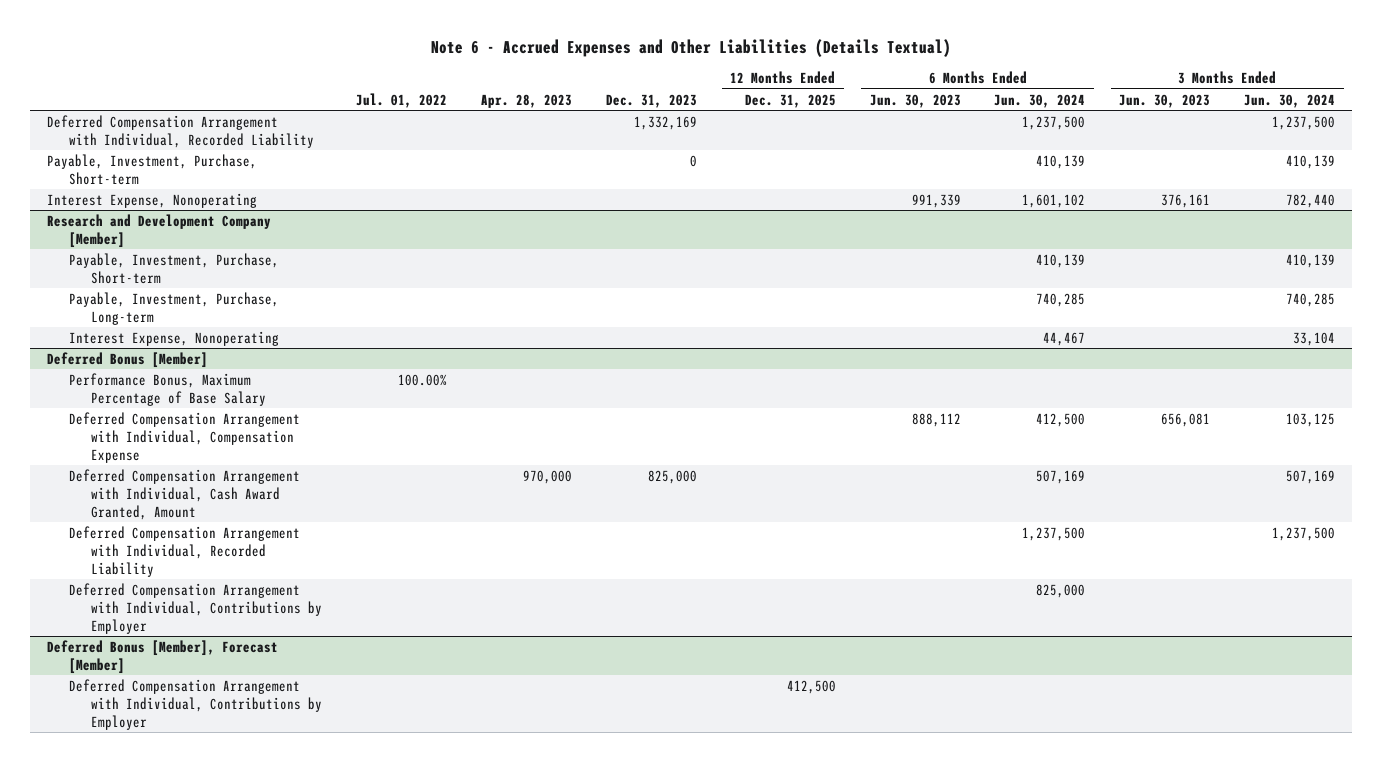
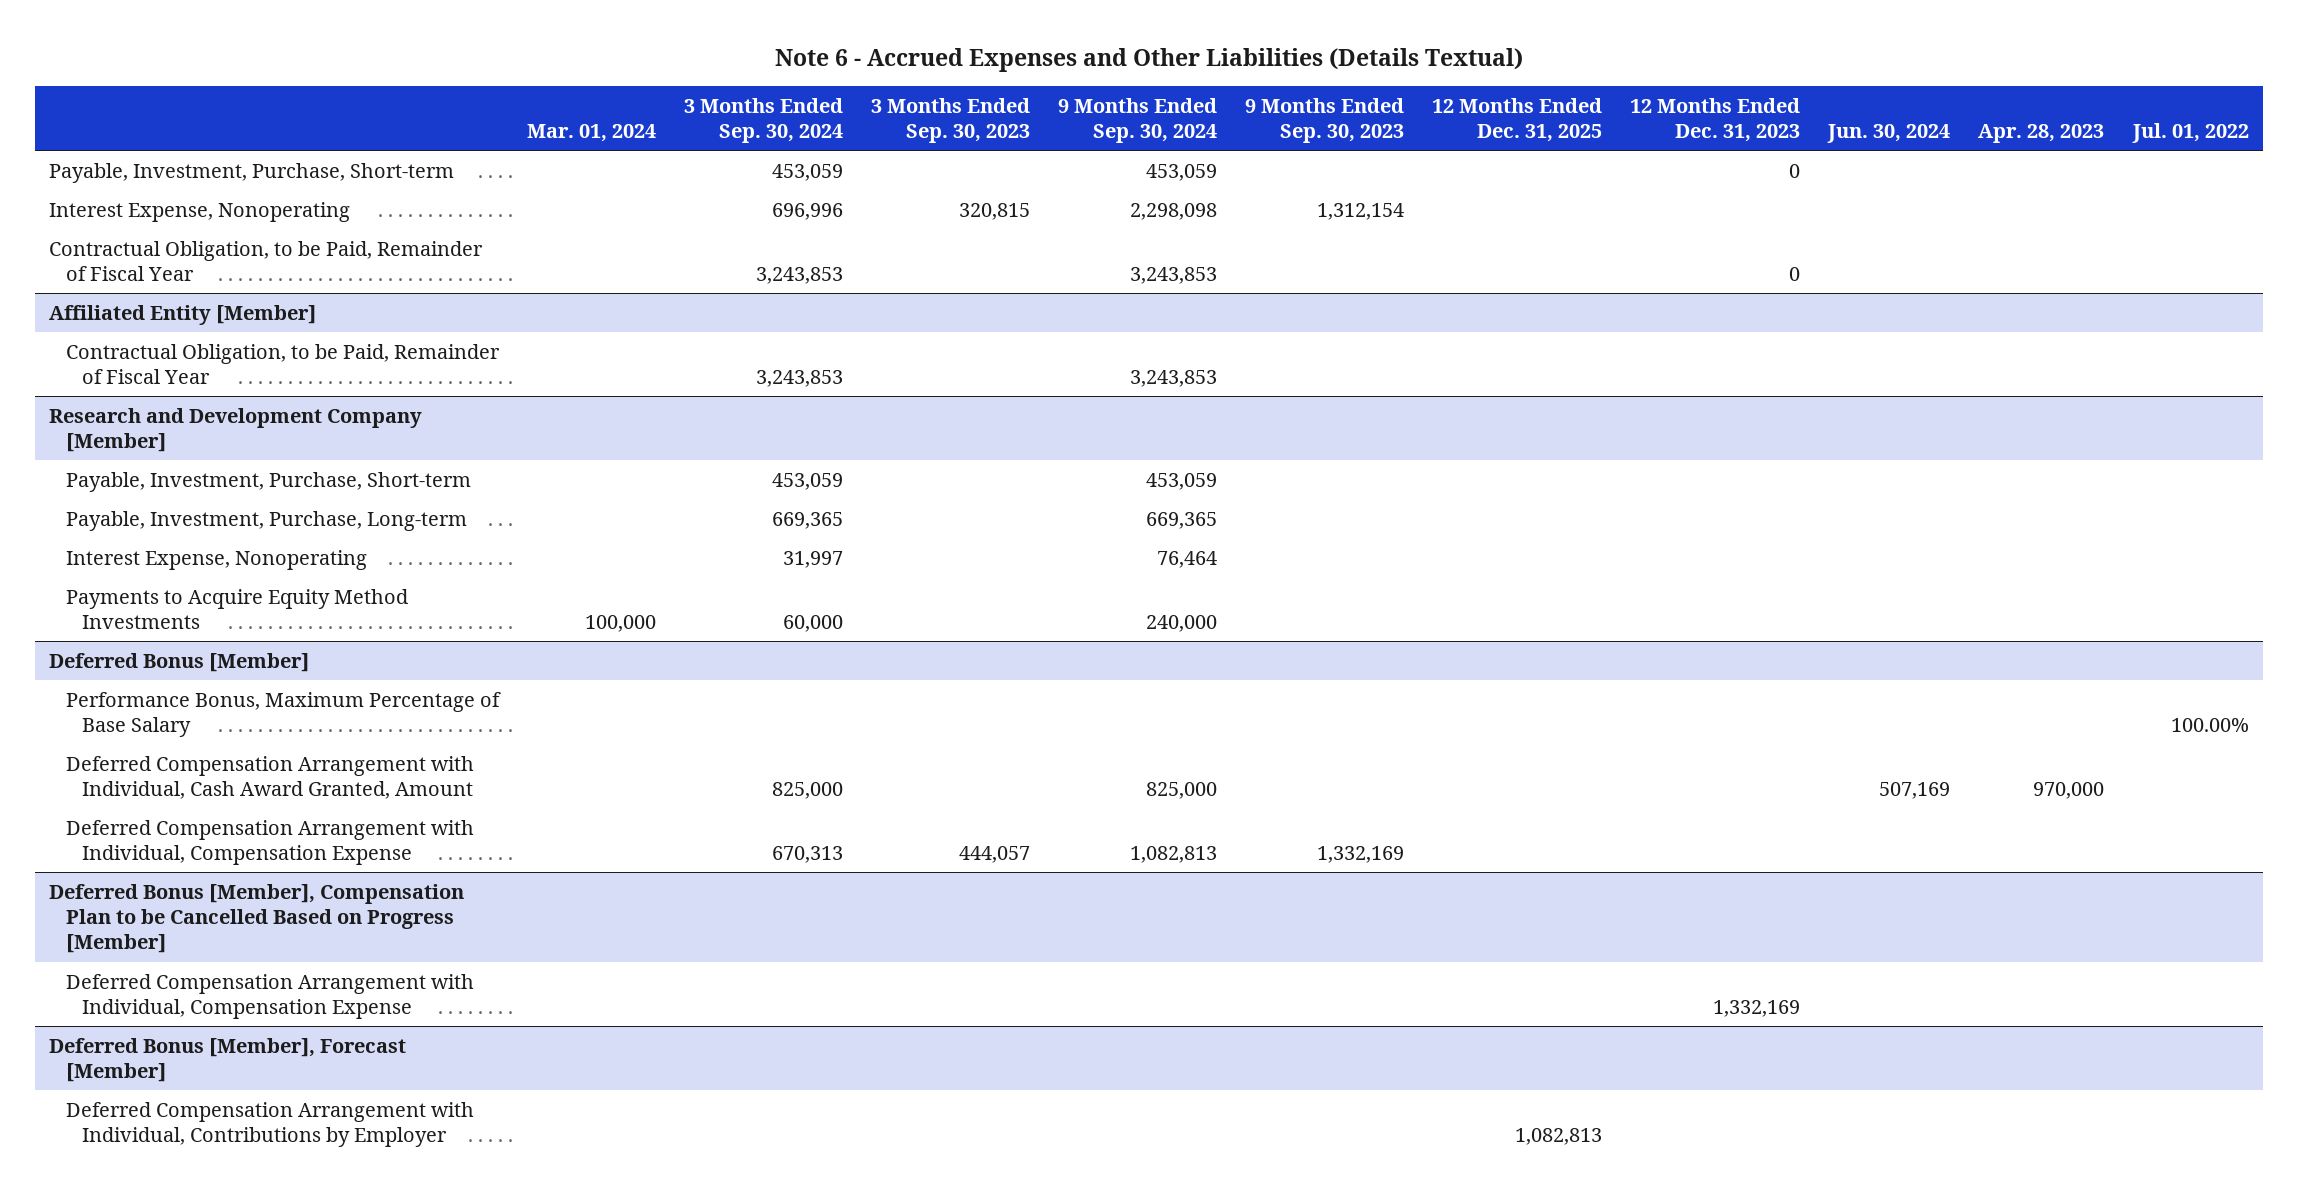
- | Jul. 01, 2022 | Apr. 28, 2023 | Dec. 31, 2023 | 12 Months Ended Dec. 31, 2025 | 6 Months Ended Jun. 30, 2023 | 6 Months Ended Jun. 30, 2024 | 3 Months Ended Jun. 30, 2023 | 3 Months Ended Jun. 30, 2024
+ | Mar. 01, 2024 | 3 Months Ended Sep. 30, 2024 | 3 Months Ended Sep. 30, 2023 | 9 Months Ended Sep. 30, 2024 | 9 Months Ended Sep. 30, 2023 | 12 Months Ended Dec. 31, 2025 | 12 Months Ended Dec. 31, 2023 | Jun. 30, 2024 | Apr. 28, 2023 | Jul. 01, 2022
- Deferred Compensation Arrangement with Individual, Recorded Liability | | | 1,332,169 | | | 1,237,500 | | 1,237,500
+ Contractual Obligation, to be Paid, Remainder of Fiscal Year | | 3,243,853 | | 3,243,853 | | | 0 | | |
+ Affiliated Entity [Member]
+ Contractual Obligation, to be Paid, Remainder of Fiscal Year | | 3,243,853 | | 3,243,853 | | | | | |
@ Research and Development Company [Member]
+ Payments to Acquire Equity Method Investments | 100,000 | 60,000 | | 240,000 | | | | | |
@ Deferred Bonus [Member]
- Deferred Compensation Arrangement with Individual, Recorded Liability | | | | | | 1,237,500 | | 1,237,500
- Deferred Compensation Arrangement with Individual, Contributions by Employer | | | | | | 825,000 | |
moved down: Deferred Compensation Arrangement with Individual, Compensation Expense | | 670,313 | 444,057 | 1,082,813 | 1,332,169 | | | | |
+ Deferred Bonus [Member], Compensation Plan to be Cancelled Based on Progress [Member]
+ Deferred Compensation Arrangement with Individual, Compensation Expense | | | | | | | 1,332,169 | | |
@ Deferred Bonus [Member], Forecast [Member]
- Deferred Compensation Arrangement with Individual, Contributions by Employer | | | | 412,500 | | | |
+ Deferred Compensation Arrangement with Individual, Contributions by Employer | | | | | | 1,082,813 | | | |

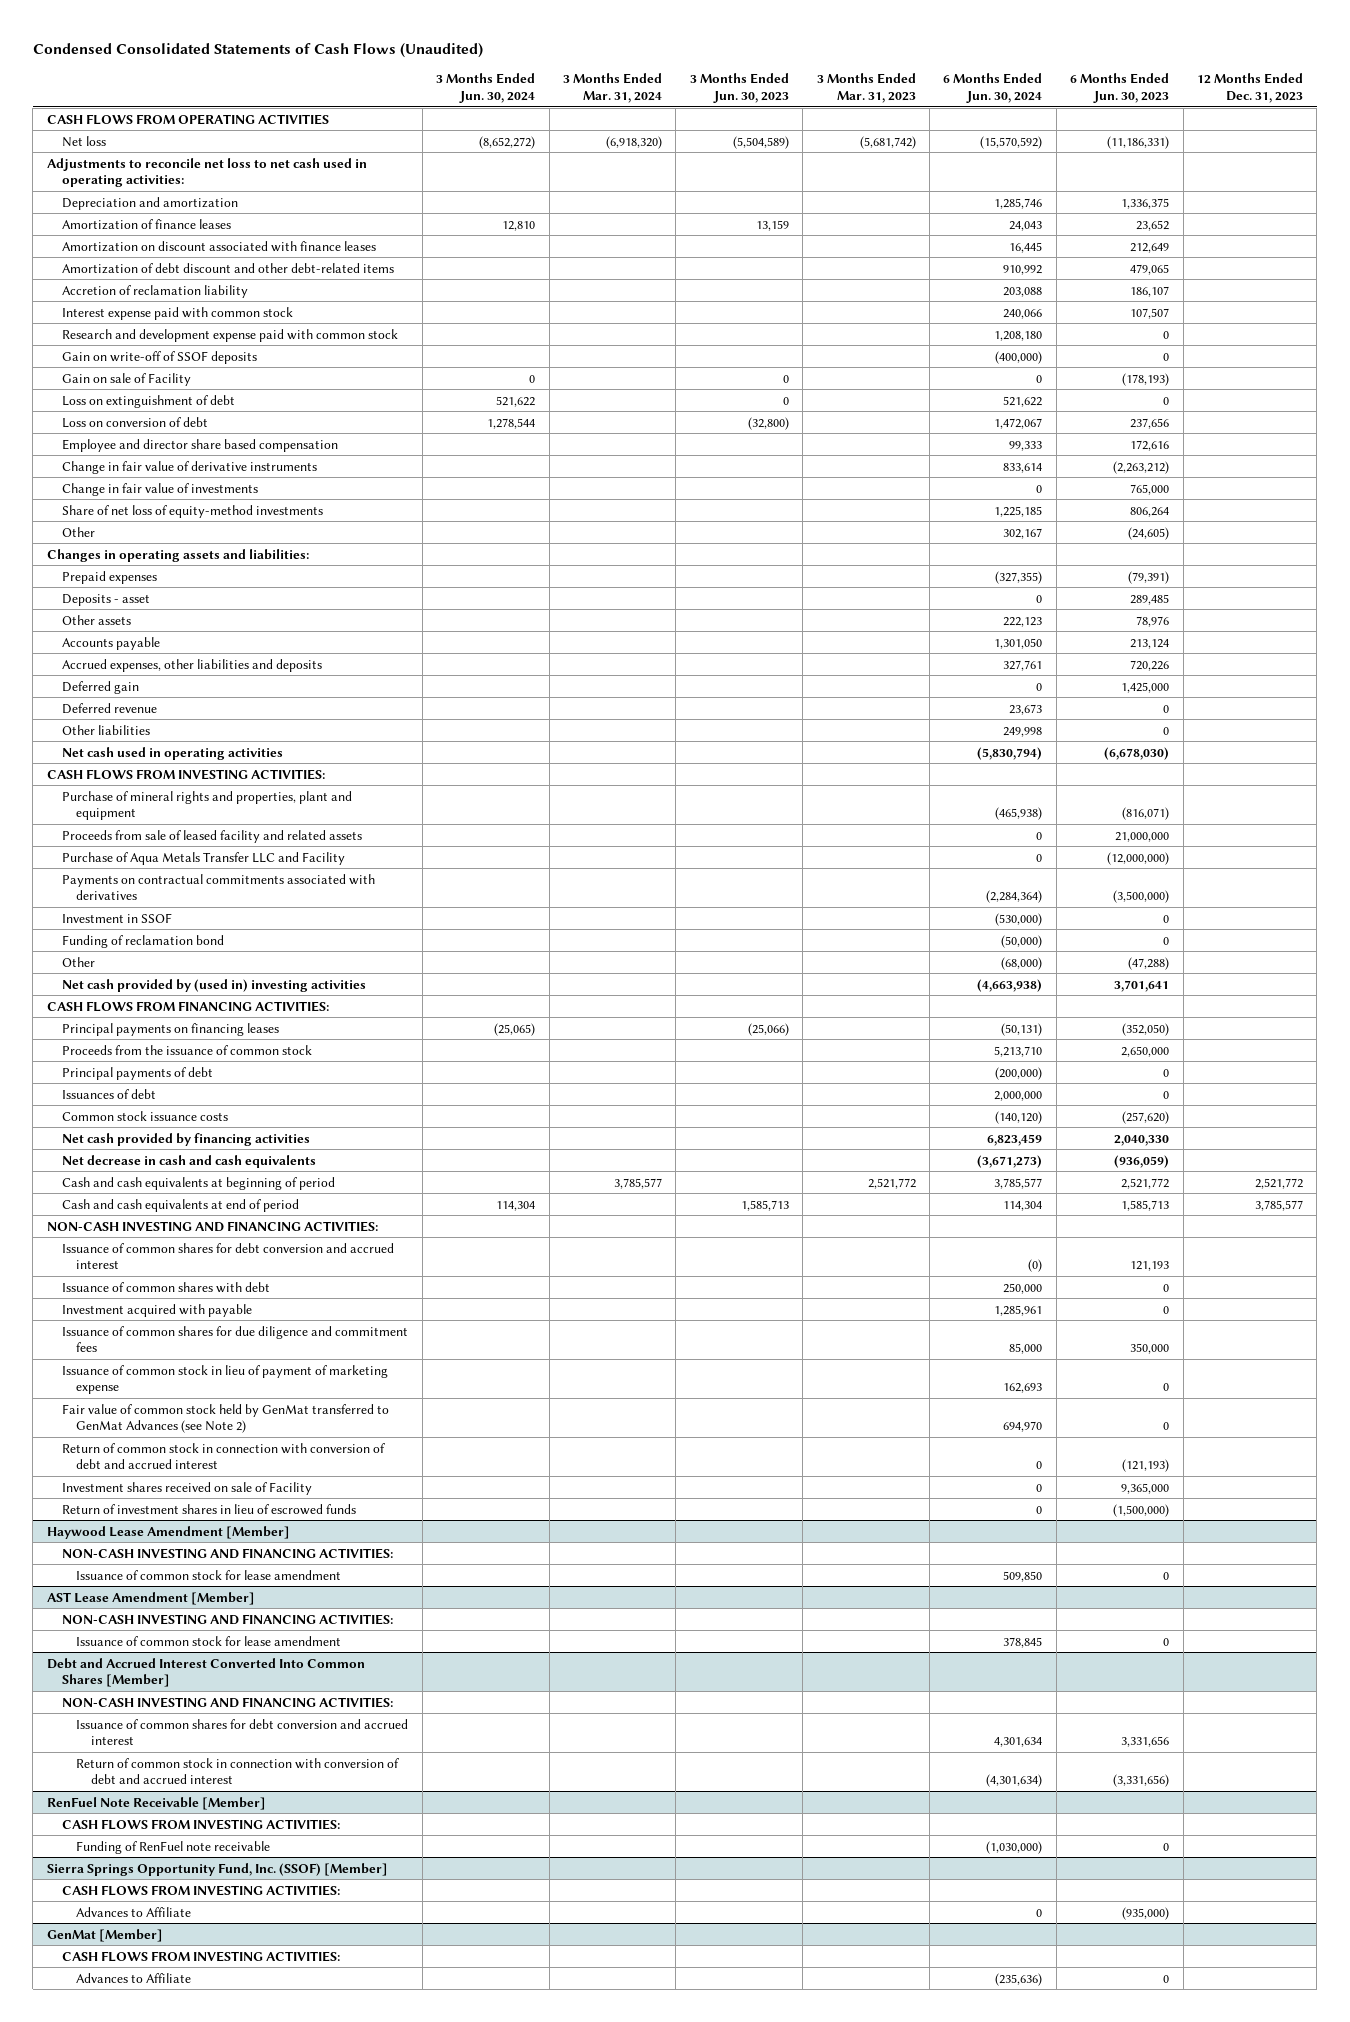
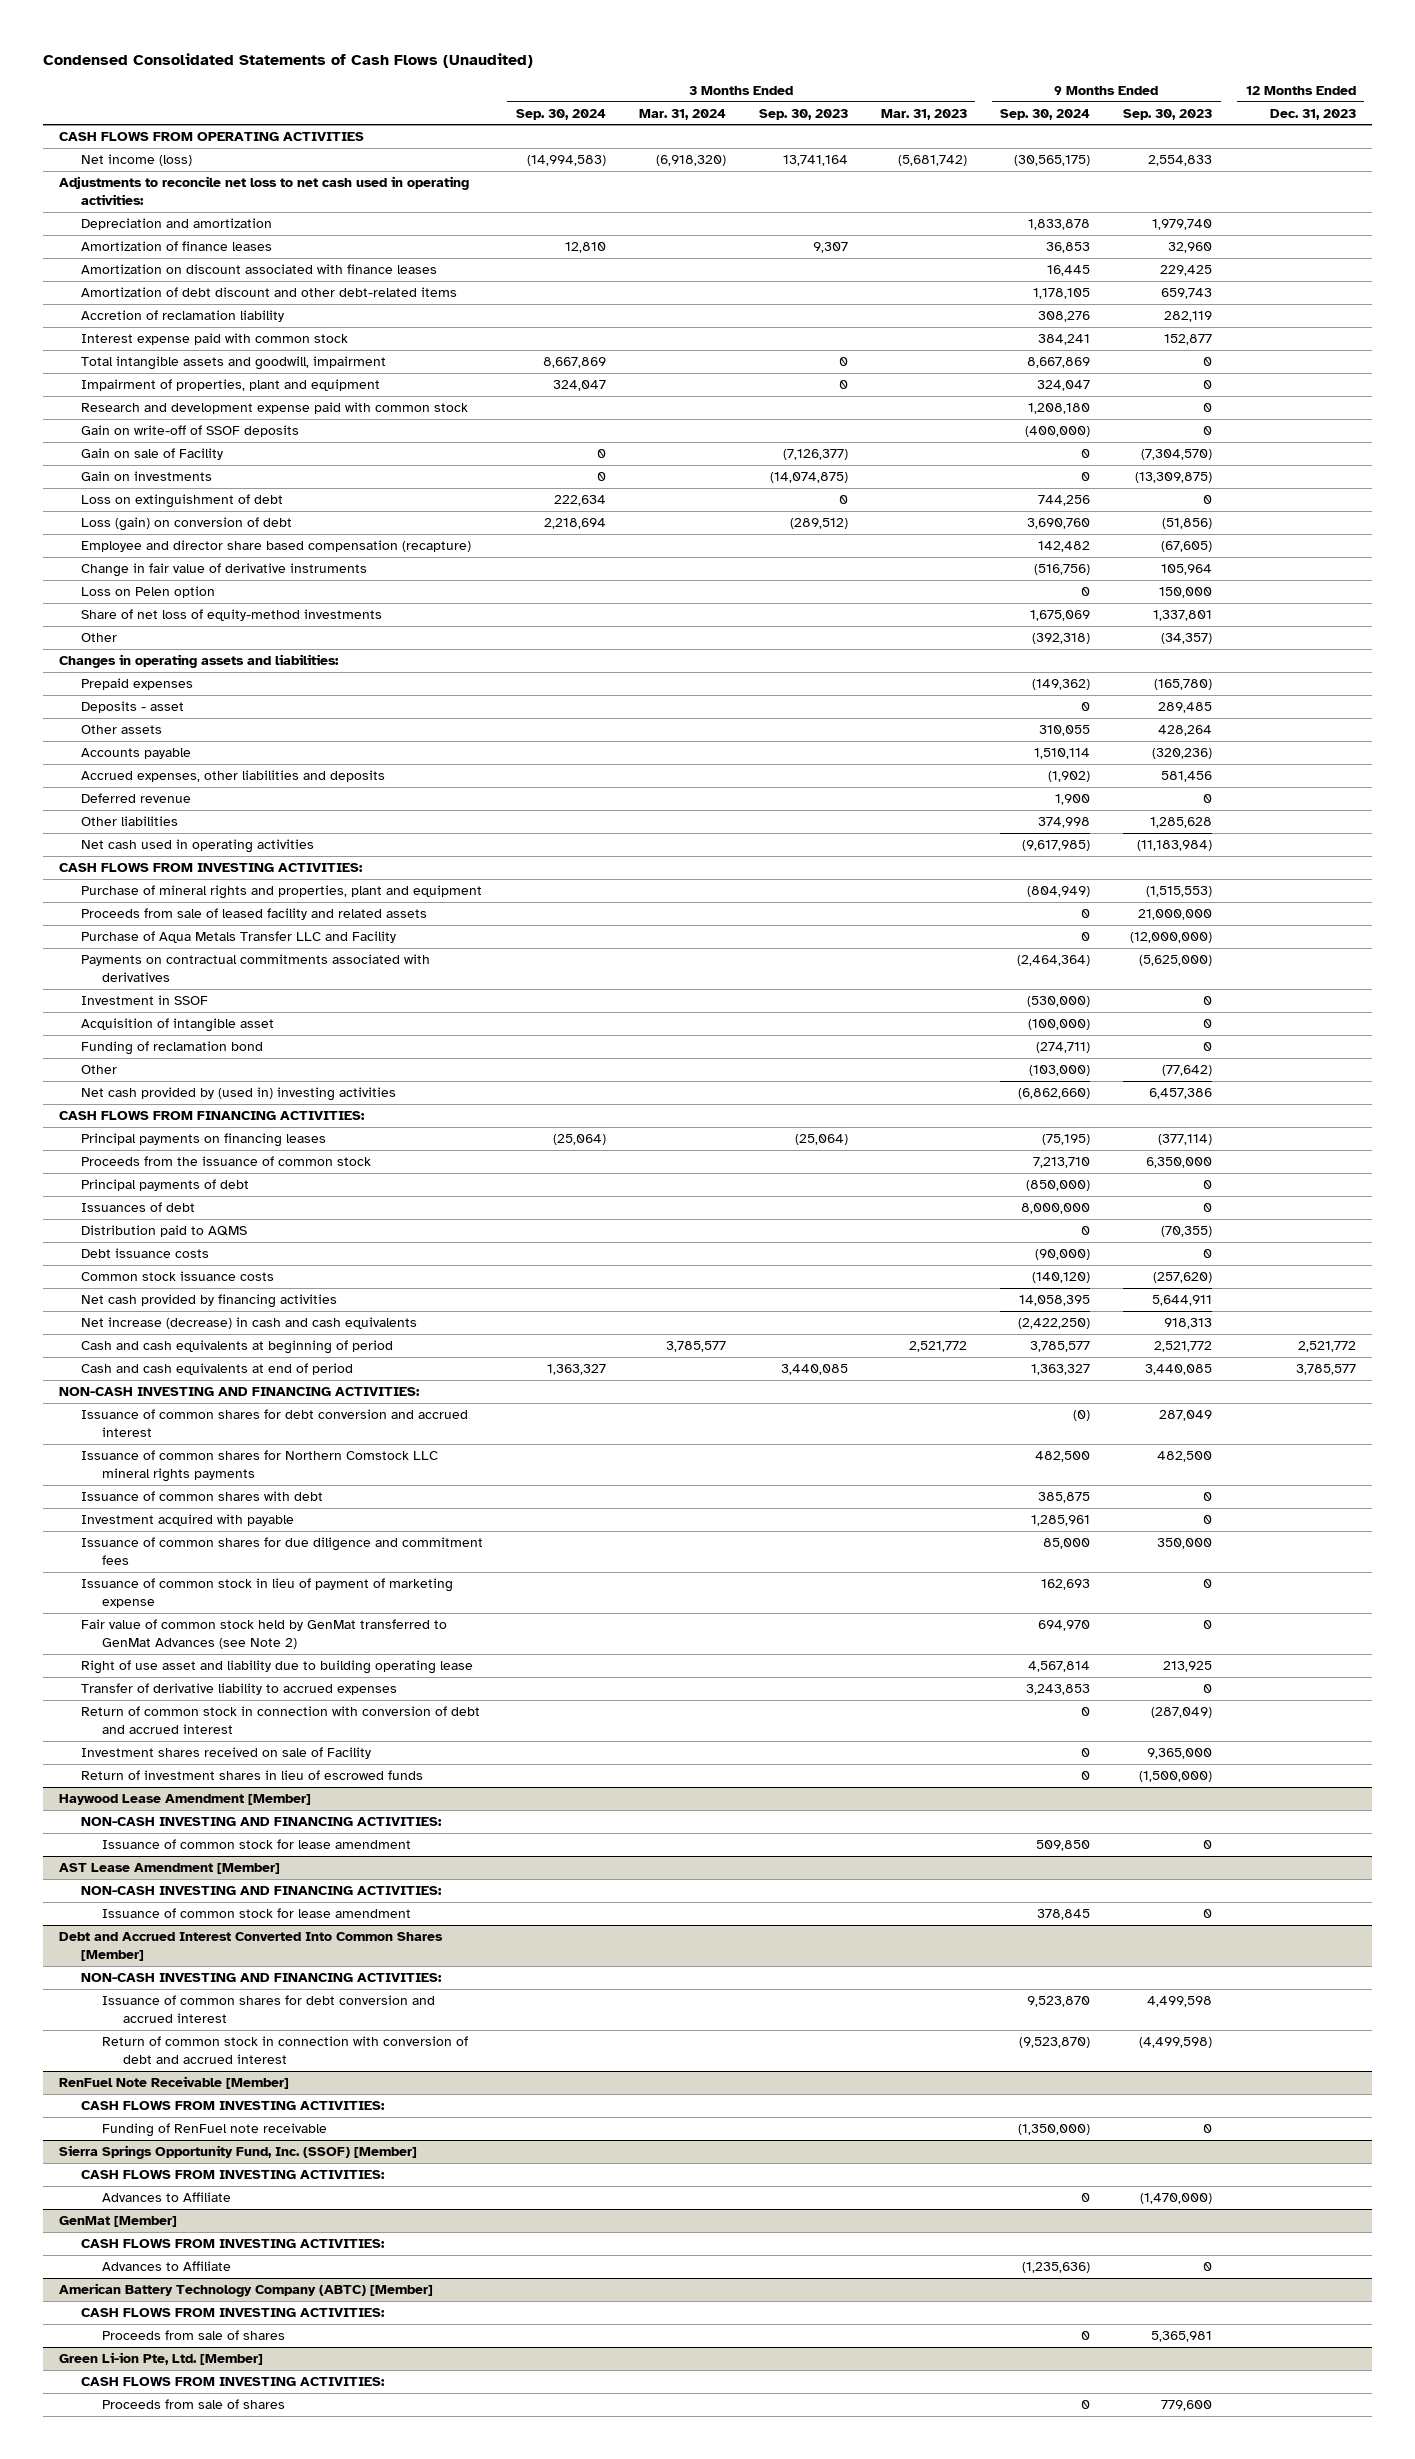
- | 3 Months Ended Jun. 30, 2024 | 3 Months Ended Mar. 31, 2024 | 3 Months Ended Jun. 30, 2023 | 3 Months Ended Mar. 31, 2023 | 6 Months Ended Jun. 30, 2024 | 6 Months Ended Jun. 30, 2023 | 12 Months Ended Dec. 31, 2023
+ | 3 Months Ended Sep. 30, 2024 | 3 Months Ended Mar. 31, 2024 | 3 Months Ended Sep. 30, 2023 | 3 Months Ended Mar. 31, 2023 | 9 Months Ended Sep. 30, 2024 | 9 Months Ended Sep. 30, 2023 | 12 Months Ended Dec. 31, 2023
- Net loss | (8,652,272) | (6,918,320) | (5,504,589) | (5,681,742) | (15,570,592) | (11,186,331) |
+ Net income (loss) | (14,994,583) | (6,918,320) | 13,741,164 | (5,681,742) | (30,565,175) | 2,554,833 |
+ Total intangible assets and goodwill, impairment | 8,667,869 | | 0 | | 8,667,869 | 0 |
+ Impairment of properties, plant and equipment | 324,047 | | 0 | | 324,047 | 0 |
+ Gain on investments | 0 | | (14,074,875) | | 0 | (13,309,875) |
- Loss on conversion of debt | 1,278,544 | | (32,800) | | 1,472,067 | 237,656 |
- Employee and director share based compensation | | | | | 99,333 | 172,616 |
+ Loss (gain) on conversion of debt | 2,218,694 | | (289,512) | | 3,690,760 | (51,856) |
+ Employee and director share based compensation (recapture) | | | | | 142,482 | (67,605) |
- Change in fair value of investments | | | | | 0 | 765,000 |
+ Loss on Pelen option | | | | | 0 | 150,000 |
- Deferred gain | | | | | 0 | 1,425,000 |
+ Acquisition of intangible asset | | | | | (100,000) | 0 |
+ Distribution paid to AQMS | | | | | 0 | (70,355) |
+ Debt issuance costs | | | | | (90,000) | 0 |
- Net decrease in cash and cash equivalents | | | | | (3,671,273) | (936,059) |
+ Net increase (decrease) in cash and cash equivalents | | | | | (2,422,250) | 918,313 |
+ Issuance of common shares for Northern Comstock LLC mineral rights payments | | | | | 482,500 | 482,500 |
+ Right of use asset and liability due to building operating lease | | | | | 4,567,814 | 213,925 |
+ Transfer of derivative liability to accrued expenses | | | | | 3,243,853 | 0 |
+ American Battery Technology Company (ABTC) [Member]
+ CASH FLOWS FROM INVESTING ACTIVITIES:
+ Proceeds from sale of shares | | | | | 0 | 5,365,981 |
+ Green Li-ion Pte, Ltd. [Member]
+ CASH FLOWS FROM INVESTING ACTIVITIES:
+ Proceeds from sale of shares | | | | | 0 | 779,600 |

